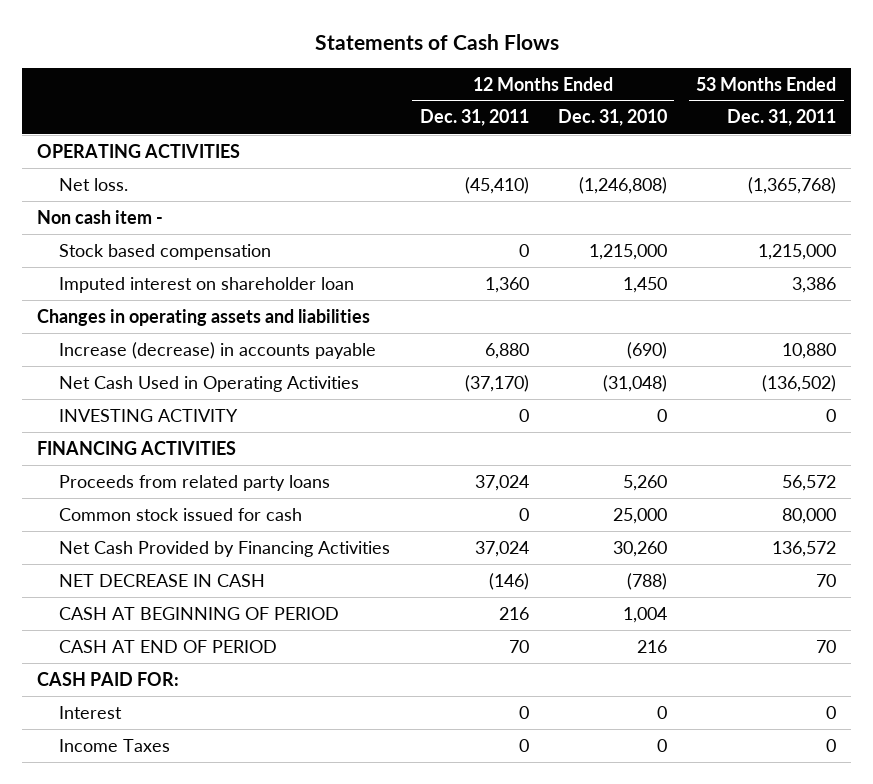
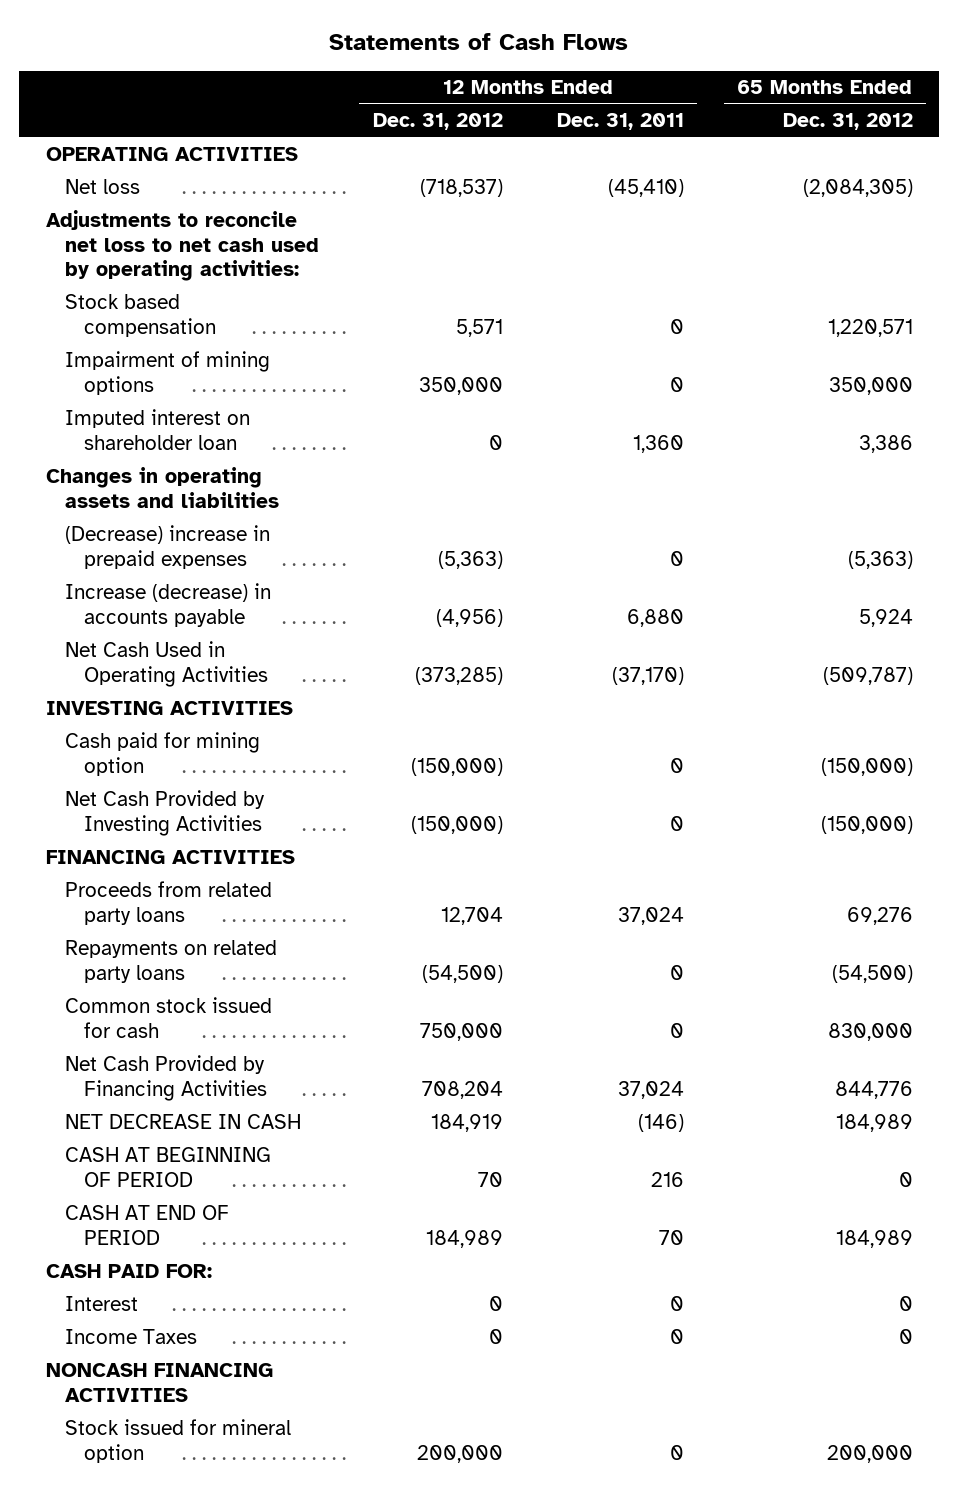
- | 12 Months Ended Dec. 31, 2011 | 12 Months Ended Dec. 31, 2010 | 53 Months Ended Dec. 31, 2011
+ | 12 Months Ended Dec. 31, 2012 | 12 Months Ended Dec. 31, 2011 | 65 Months Ended Dec. 31, 2012
- Net loss. | (45,410) | (1,246,808) | (1,365,768)
- Non cash item -
+ Net loss | (718,537) | (45,410) | (2,084,305)
+ Adjustments to reconcile net loss to net cash used by operating activities:
+ Impairment of mining options | 350,000 | 0 | 350,000
+ (Decrease) increase in prepaid expenses | (5,363) | 0 | (5,363)
- INVESTING ACTIVITY | 0 | 0 | 0
+ INVESTING ACTIVITIES
+ Cash paid for mining option | (150,000) | 0 | (150,000)
+ Net Cash Provided by Investing Activities | (150,000) | 0 | (150,000)
+ Repayments on related party loans | (54,500) | 0 | (54,500)
+ NONCASH FINANCING ACTIVITIES
+ Stock issued for mineral option | 200,000 | 0 | 200,000

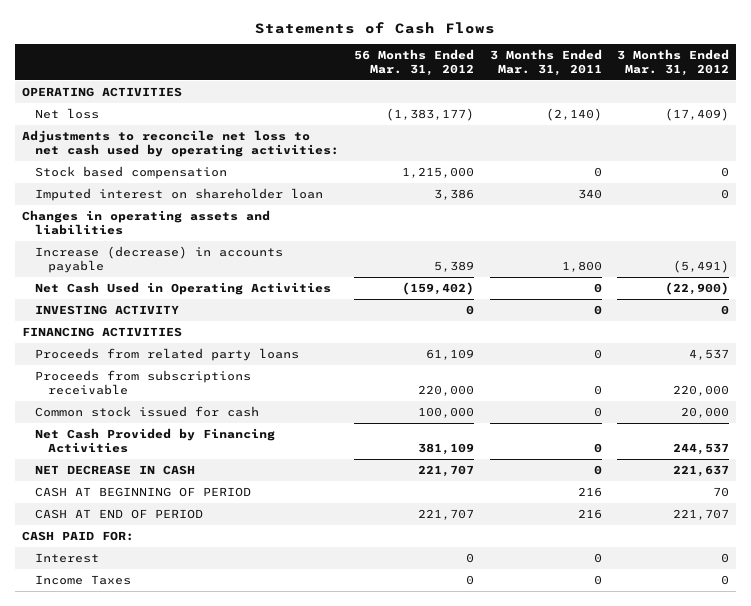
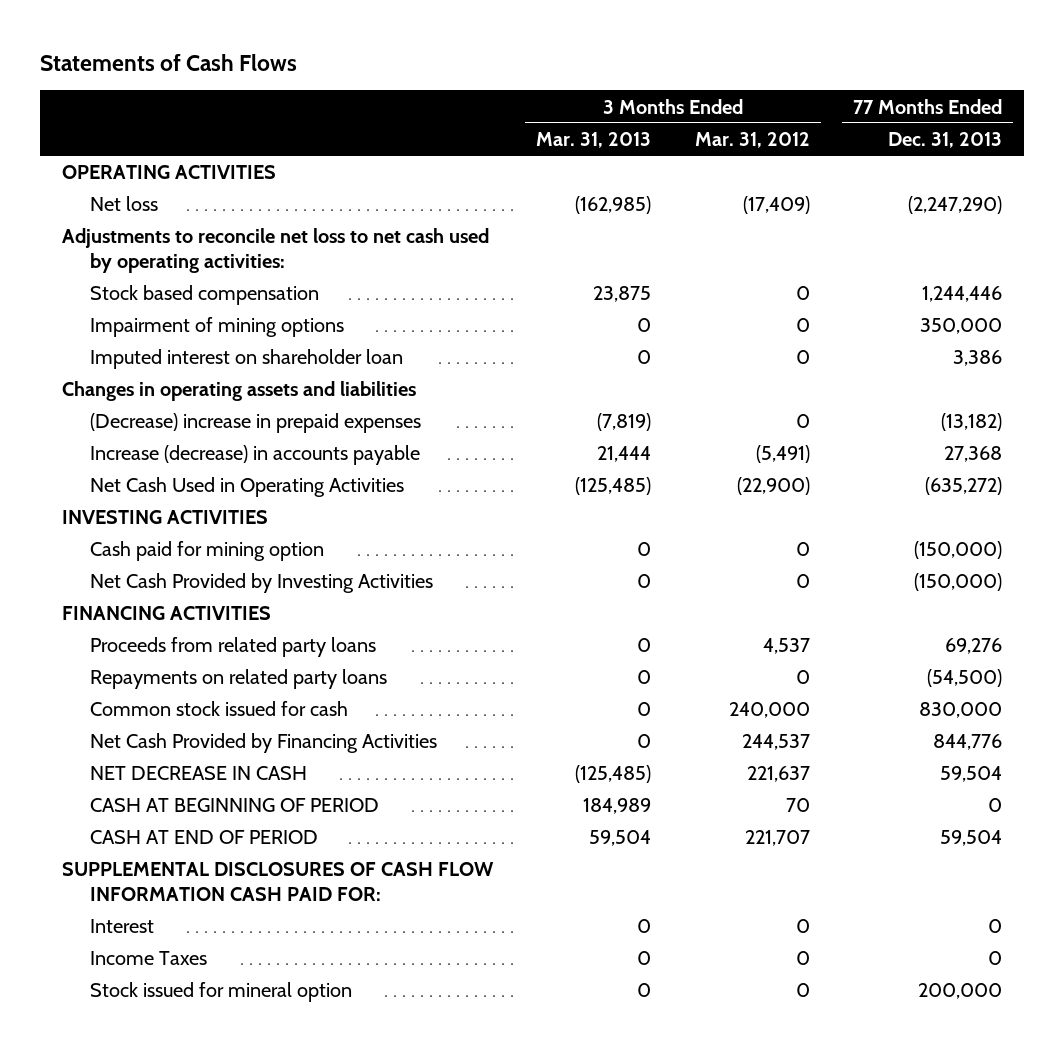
- | 56 Months Ended Mar. 31, 2012 | 3 Months Ended Mar. 31, 2011 | 3 Months Ended Mar. 31, 2012
+ | 3 Months Ended Mar. 31, 2013 | 3 Months Ended Mar. 31, 2012 | 77 Months Ended Dec. 31, 2013
+ Impairment of mining options | 0 | 0 | 350,000
+ (Decrease) increase in prepaid expenses | (7,819) | 0 | (13,182)
- INVESTING ACTIVITY | 0 | 0 | 0
+ INVESTING ACTIVITIES
+ Cash paid for mining option | 0 | 0 | (150,000)
+ Net Cash Provided by Investing Activities | 0 | 0 | (150,000)
- Proceeds from subscriptions receivable | 220,000 | 0 | 220,000
- Common stock issued for cash | 100,000 | 0 | 20,000
+ Repayments on related party loans | 0 | 0 | (54,500)
+ Common stock issued for cash | 0 | 240,000 | 830,000
- CASH PAID FOR:
+ SUPPLEMENTAL DISCLOSURES OF CASH FLOW INFORMATION CASH PAID FOR:
+ Stock issued for mineral option | 0 | 0 | 200,000

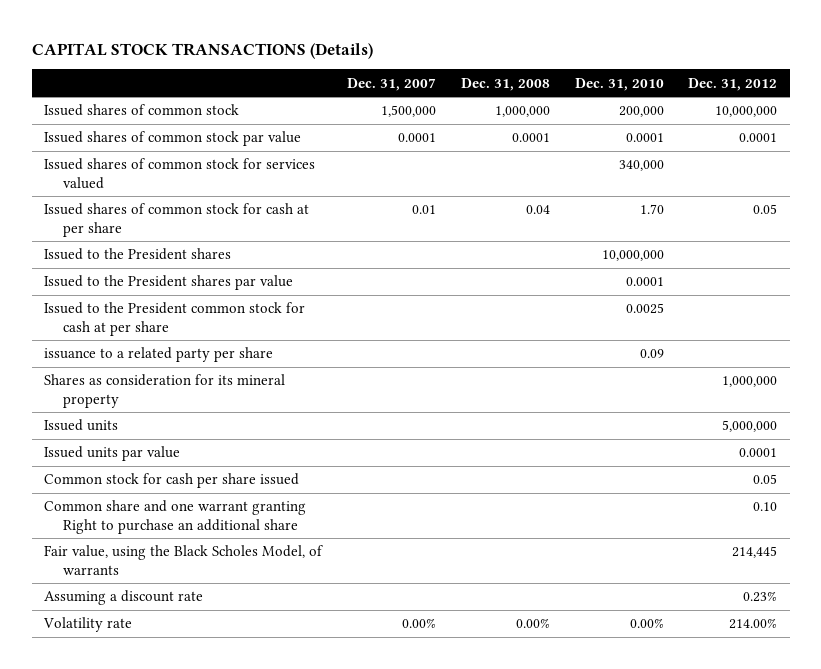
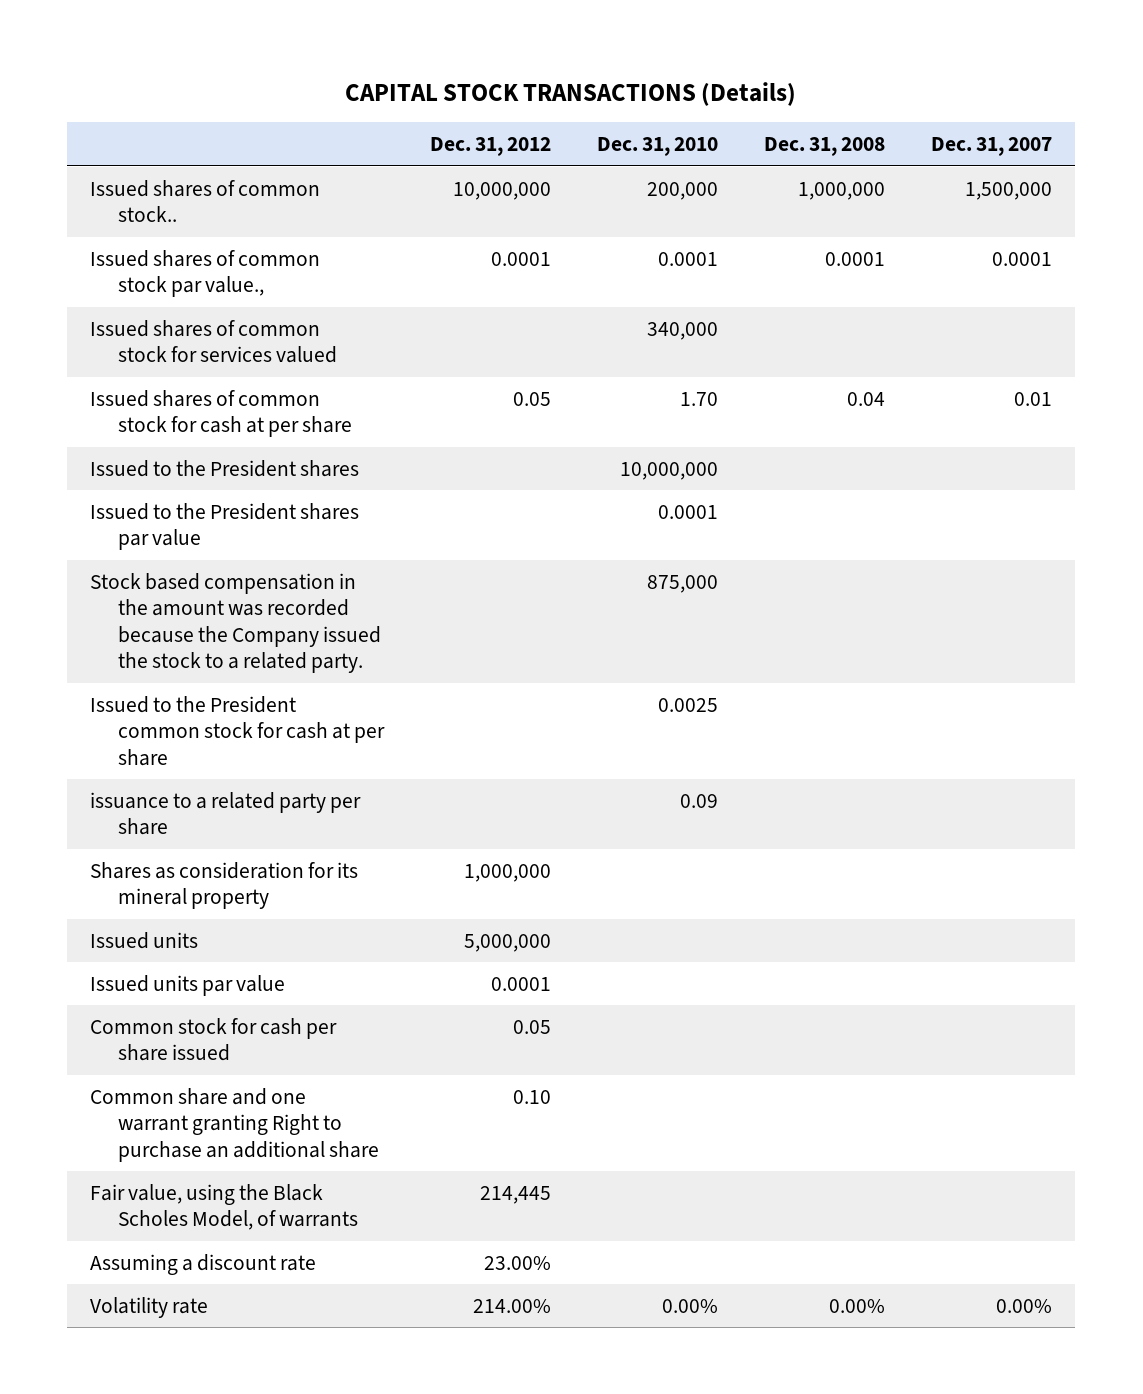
- | Dec. 31, 2007 | Dec. 31, 2008 | Dec. 31, 2010 | Dec. 31, 2012
+ | Dec. 31, 2012 | Dec. 31, 2010 | Dec. 31, 2008 | Dec. 31, 2007
- Issued shares of common stock | 1,500,000 | 1,000,000 | 200,000 | 10,000,000
- Issued shares of common stock par value | 0.0001 | 0.0001 | 0.0001 | 0.0001
+ Issued shares of common stock.. | 10,000,000 | 200,000 | 1,000,000 | 1,500,000
+ Issued shares of common stock par value., | 0.0001 | 0.0001 | 0.0001 | 0.0001
+ Stock based compensation in the amount was recorded because the Company issued the stock to a related party. | | 875,000 | |
- Assuming a discount rate | | | | 0.23%
+ Assuming a discount rate | 23.00% | | |

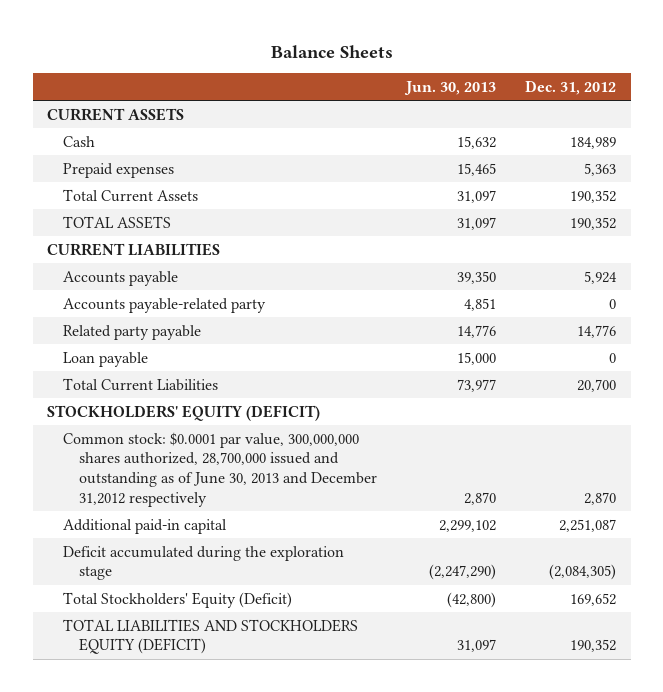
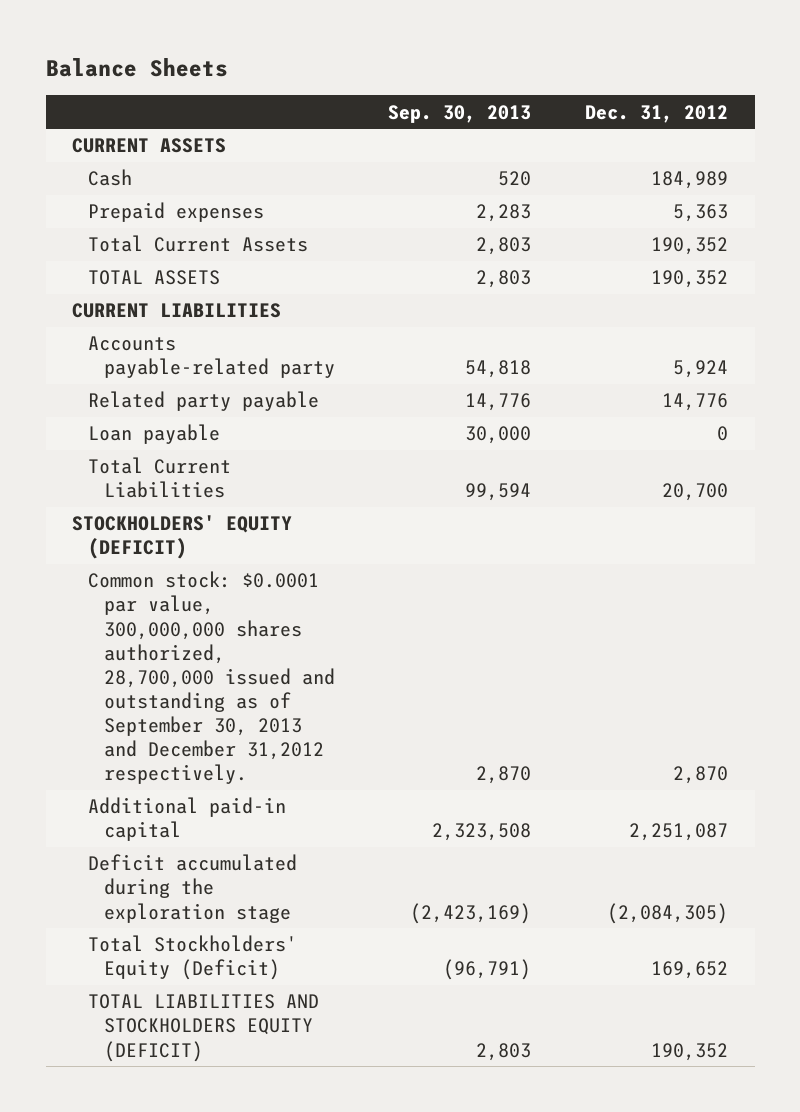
- | Jun. 30, 2013 | Dec. 31, 2012
+ | Sep. 30, 2013 | Dec. 31, 2012
- Accounts payable | 39,350 | 5,924
- Accounts payable-related party | 4,851 | 0
+ Accounts payable-related party | 54,818 | 5,924
- Common stock: $0.0001 par value, 300,000,000 shares authorized, 28,700,000 issued and outstanding as of June 30, 2013 and December 31,2012 respectively | 2,870 | 2,870
+ Common stock: $0.0001 par value, 300,000,000 shares authorized, 28,700,000 issued and outstanding as of September 30, 2013 and December 31,2012 respectively. | 2,870 | 2,870

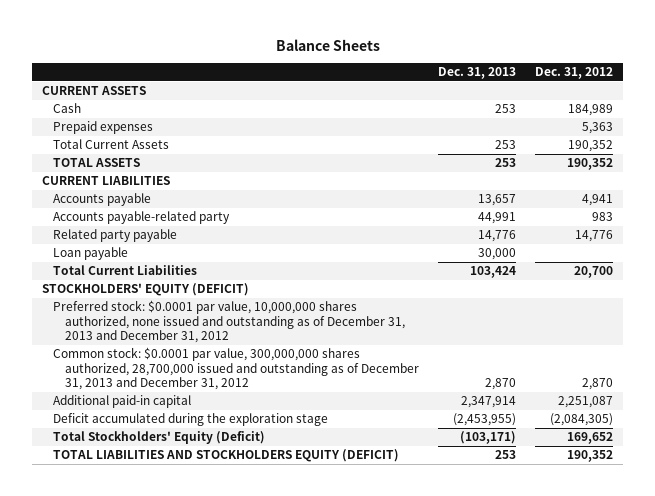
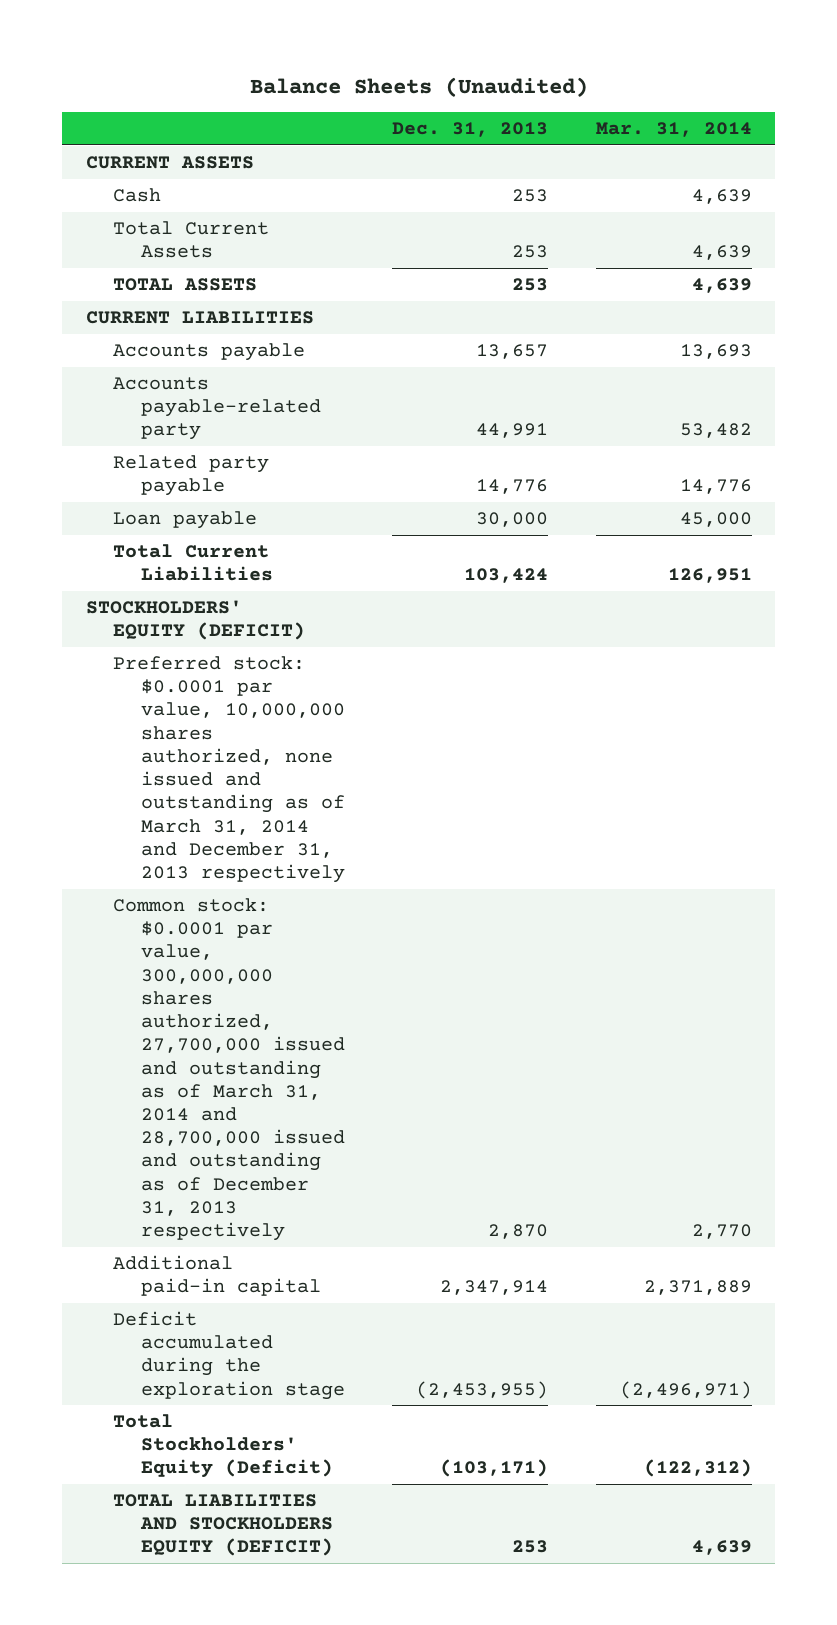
- Balance Sheets
+ Balance Sheets (Unaudited)
- | Dec. 31, 2013 | Dec. 31, 2012
+ | Dec. 31, 2013 | Mar. 31, 2014
- Prepaid expenses | | 5,363
- Preferred stock: $0.0001 par value, 10,000,000 shares authorized, none issued and outstanding as of December 31, 2013 and December 31, 2012
- Common stock: $0.0001 par value, 300,000,000 shares authorized, 28,700,000 issued and outstanding as of December 31, 2013 and December 31, 2012 | 2,870 | 2,870
+ Preferred stock: $0.0001 par value, 10,000,000 shares authorized, none issued and outstanding as of March 31, 2014 and December 31, 2013 respectively
+ Common stock: $0.0001 par value, 300,000,000 shares authorized, 27,700,000 issued and outstanding as of March 31, 2014 and 28,700,000 issued and outstanding as of December 31, 2013 respectively | 2,870 | 2,770

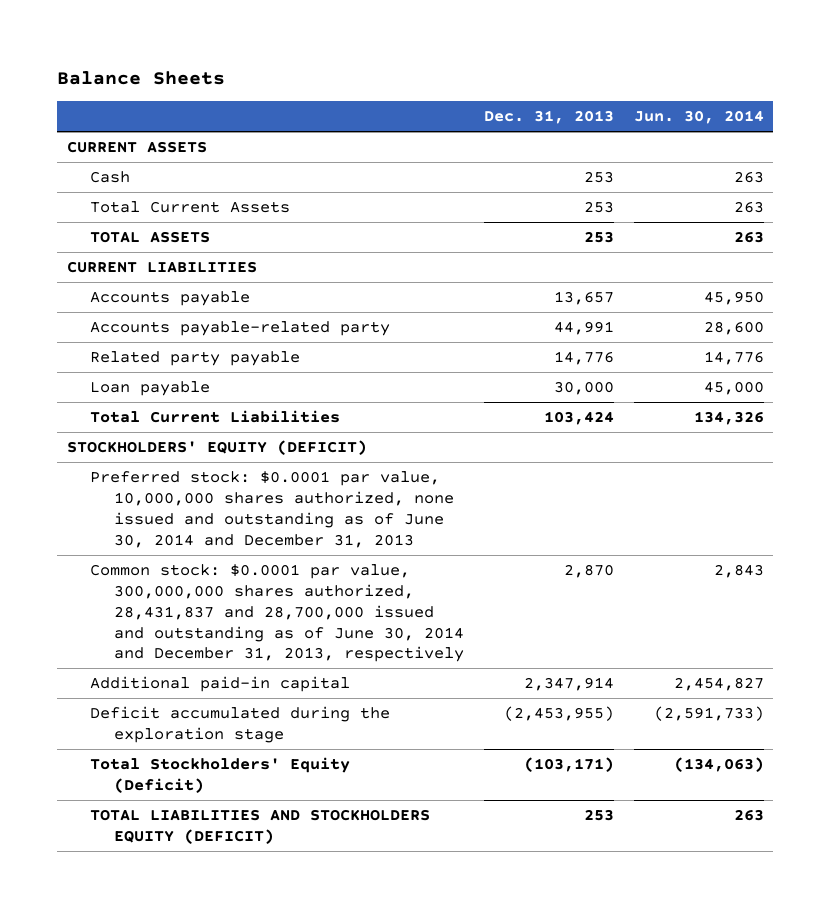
- Balance Sheets (Unaudited)
+ Balance Sheets
- | Dec. 31, 2013 | Mar. 31, 2014
+ | Dec. 31, 2013 | Jun. 30, 2014
- Preferred stock: $0.0001 par value, 10,000,000 shares authorized, none issued and outstanding as of March 31, 2014 and December 31, 2013 respectively
- Common stock: $0.0001 par value, 300,000,000 shares authorized, 27,700,000 issued and outstanding as of March 31, 2014 and 28,700,000 issued and outstanding as of December 31, 2013 respectively | 2,870 | 2,770
+ Preferred stock: $0.0001 par value, 10,000,000 shares authorized, none issued and outstanding as of June 30, 2014 and December 31, 2013
+ Common stock: $0.0001 par value, 300,000,000 shares authorized, 28,431,837 and 28,700,000 issued and outstanding as of June 30, 2014 and December 31, 2013, respectively | 2,870 | 2,843

